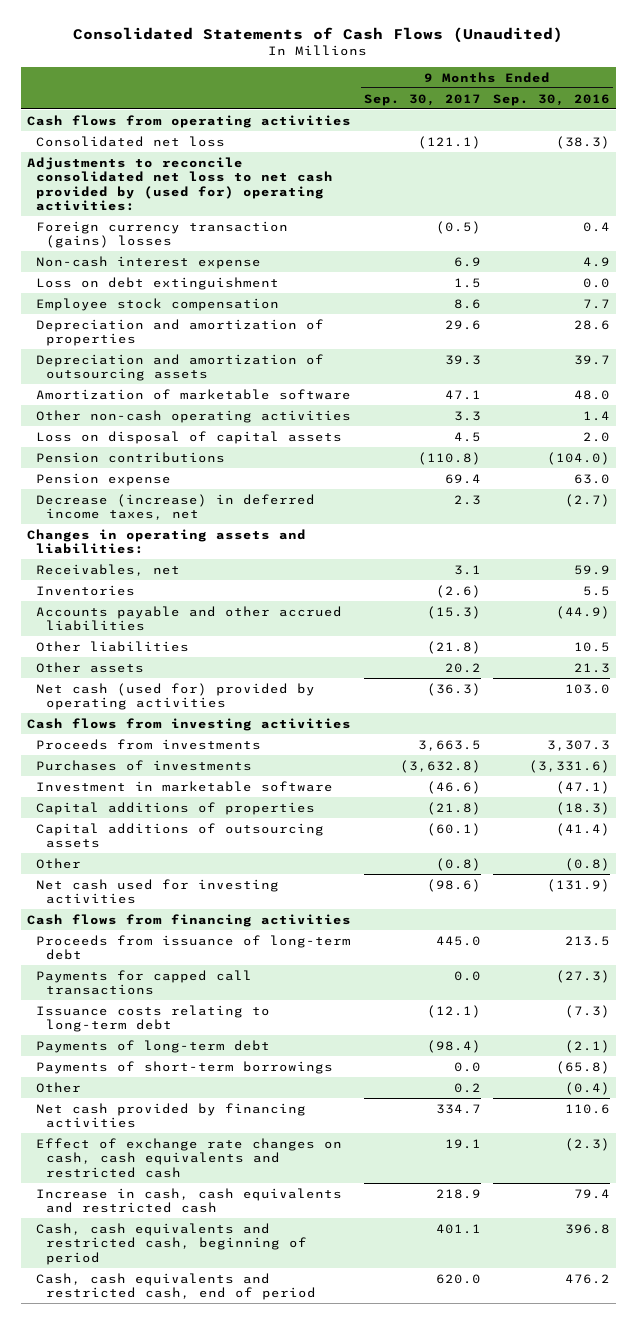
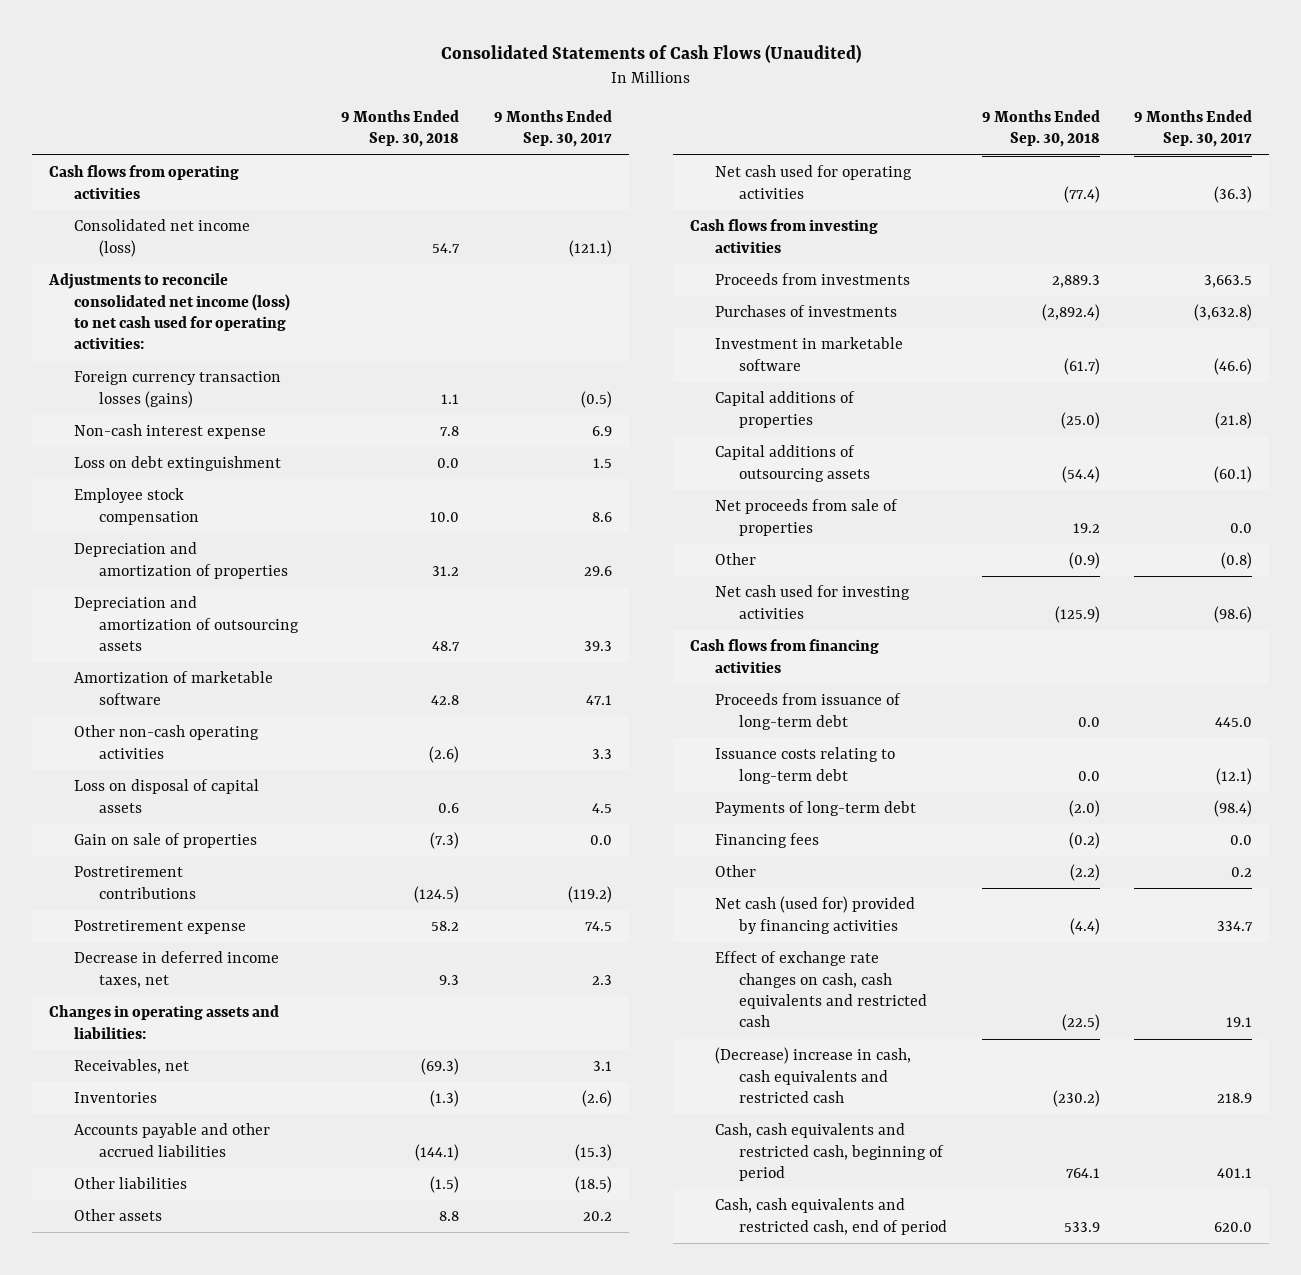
- | 9 Months Ended Sep. 30, 2017 | 9 Months Ended Sep. 30, 2016
+ | 9 Months Ended Sep. 30, 2018 | 9 Months Ended Sep. 30, 2017
- Consolidated net loss | (121.1) | (38.3)
- Adjustments to reconcile consolidated net loss to net cash provided by (used for) operating activities:
- Foreign currency transaction (gains) losses | (0.5) | 0.4
+ Consolidated net income (loss) | 54.7 | (121.1)
+ Adjustments to reconcile consolidated net income (loss) to net cash used for operating activities:
+ Foreign currency transaction losses (gains) | 1.1 | (0.5)
- Pension contributions | (110.8) | (104.0)
- Pension expense | 69.4 | 63.0
- Decrease (increase) in deferred income taxes, net | 2.3 | (2.7)
+ Gain on sale of properties | (7.3) | 0.0
+ Postretirement contributions | (124.5) | (119.2)
+ Postretirement expense | 58.2 | 74.5
+ Decrease in deferred income taxes, net | 9.3 | 2.3
- Other liabilities | (21.8) | 10.5
+ Other liabilities | (1.5) | (18.5)
- Net cash (used for) provided by operating activities | (36.3) | 103.0
+ Net cash used for operating activities | (77.4) | (36.3)
+ Net proceeds from sale of properties | 19.2 | 0.0
- Payments for capped call transactions | 0.0 | (27.3)
- Payments of short-term borrowings | 0.0 | (65.8)
+ Financing fees | (0.2) | 0.0
- Net cash provided by financing activities | 334.7 | 110.6
+ Net cash (used for) provided by financing activities | (4.4) | 334.7
- Increase in cash, cash equivalents and restricted cash | 218.9 | 79.4
+ (Decrease) increase in cash, cash equivalents and restricted cash | (230.2) | 218.9

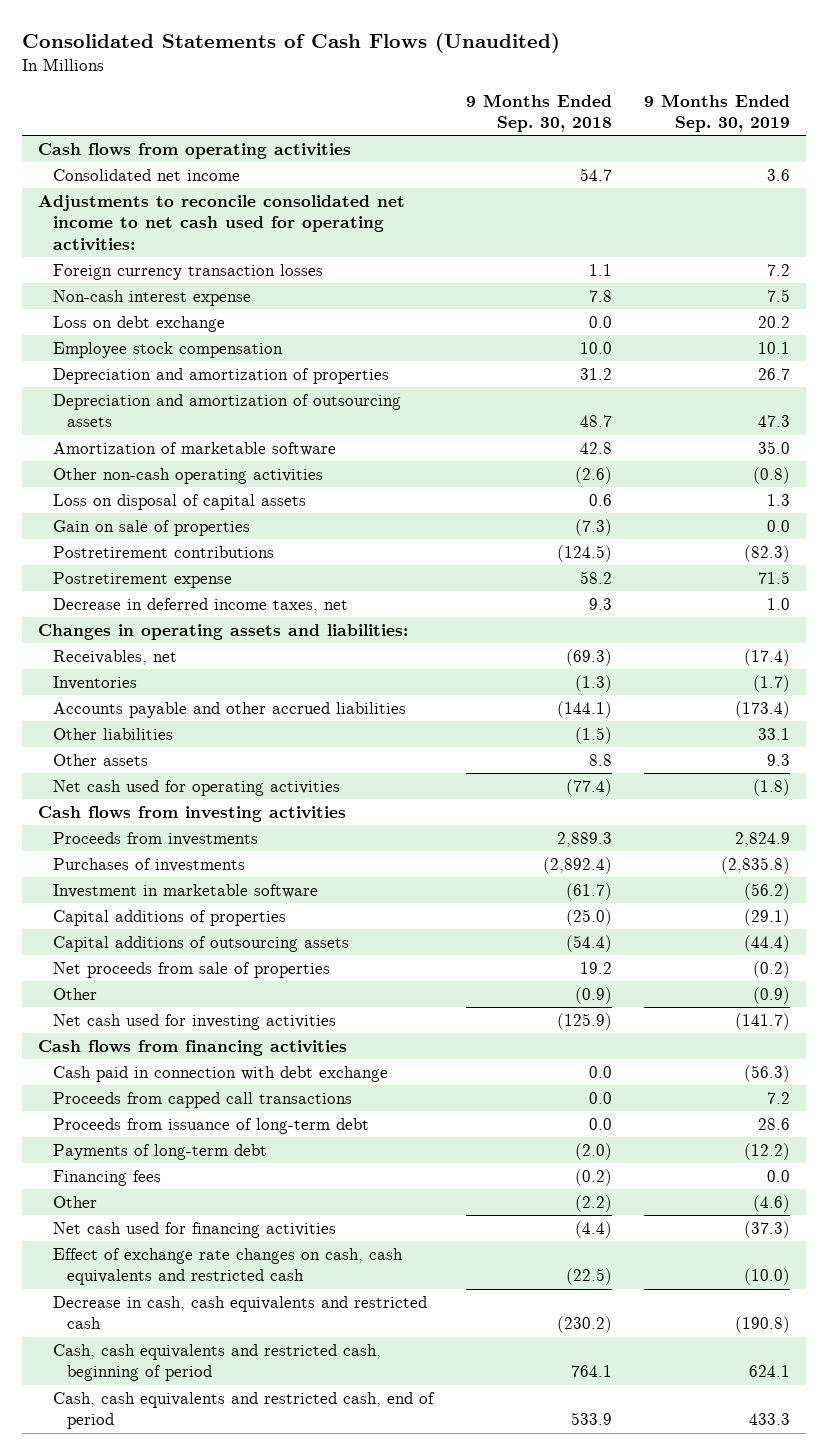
- | 9 Months Ended Sep. 30, 2018 | 9 Months Ended Sep. 30, 2017
+ | 9 Months Ended Sep. 30, 2018 | 9 Months Ended Sep. 30, 2019
- Consolidated net income (loss) | 54.7 | (121.1)
- Adjustments to reconcile consolidated net income (loss) to net cash used for operating activities:
- Foreign currency transaction losses (gains) | 1.1 | (0.5)
+ Consolidated net income | 54.7 | 3.6
+ Adjustments to reconcile consolidated net income to net cash used for operating activities:
+ Foreign currency transaction losses | 1.1 | 7.2
- Loss on debt extinguishment | 0.0 | 1.5
+ Loss on debt exchange | 0.0 | 20.2
+ Cash paid in connection with debt exchange | 0.0 | (56.3)
+ Proceeds from capped call transactions | 0.0 | 7.2
- Issuance costs relating to long-term debt | 0.0 | (12.1)
- Net cash (used for) provided by financing activities | (4.4) | 334.7
+ Net cash used for financing activities | (4.4) | (37.3)
- (Decrease) increase in cash, cash equivalents and restricted cash | (230.2) | 218.9
+ Decrease in cash, cash equivalents and restricted cash | (230.2) | (190.8)

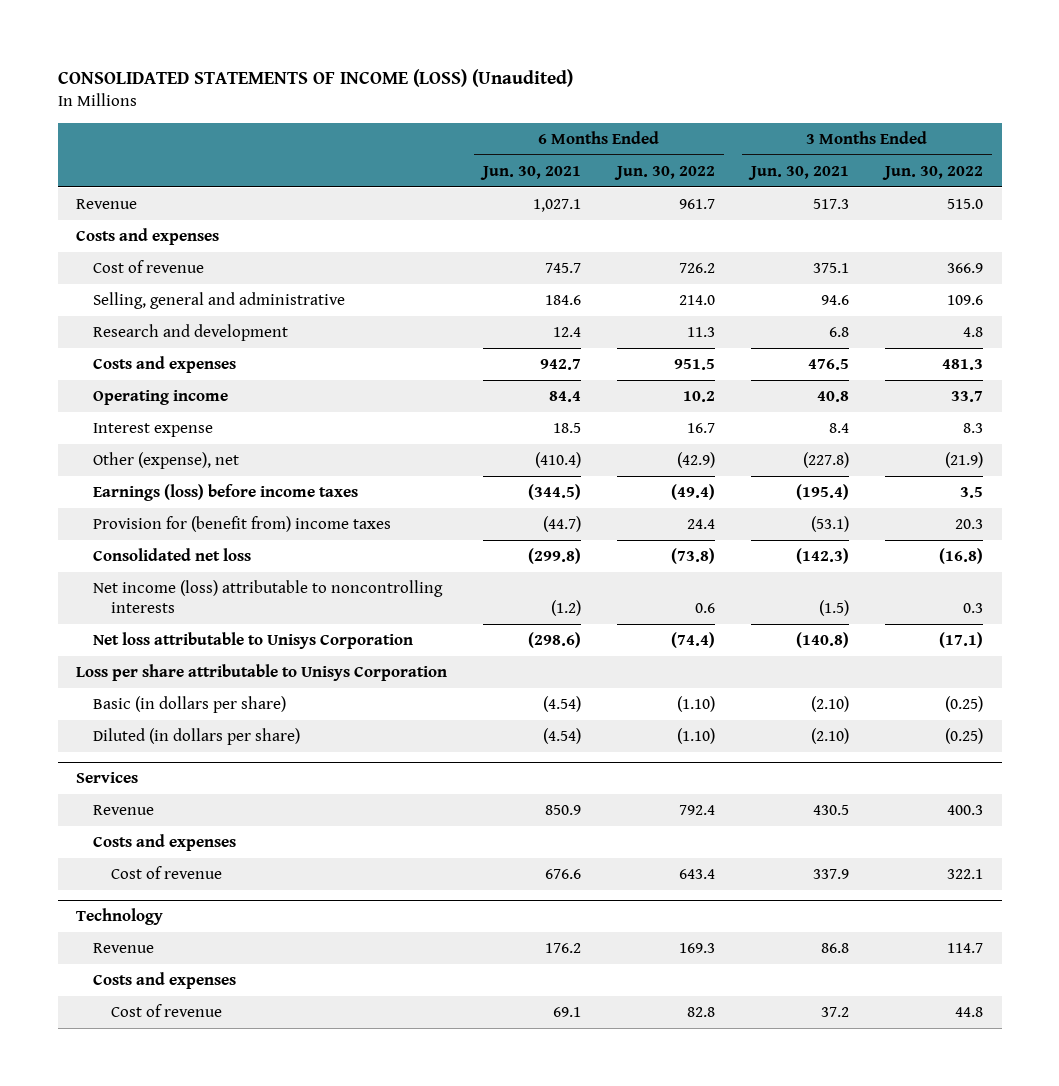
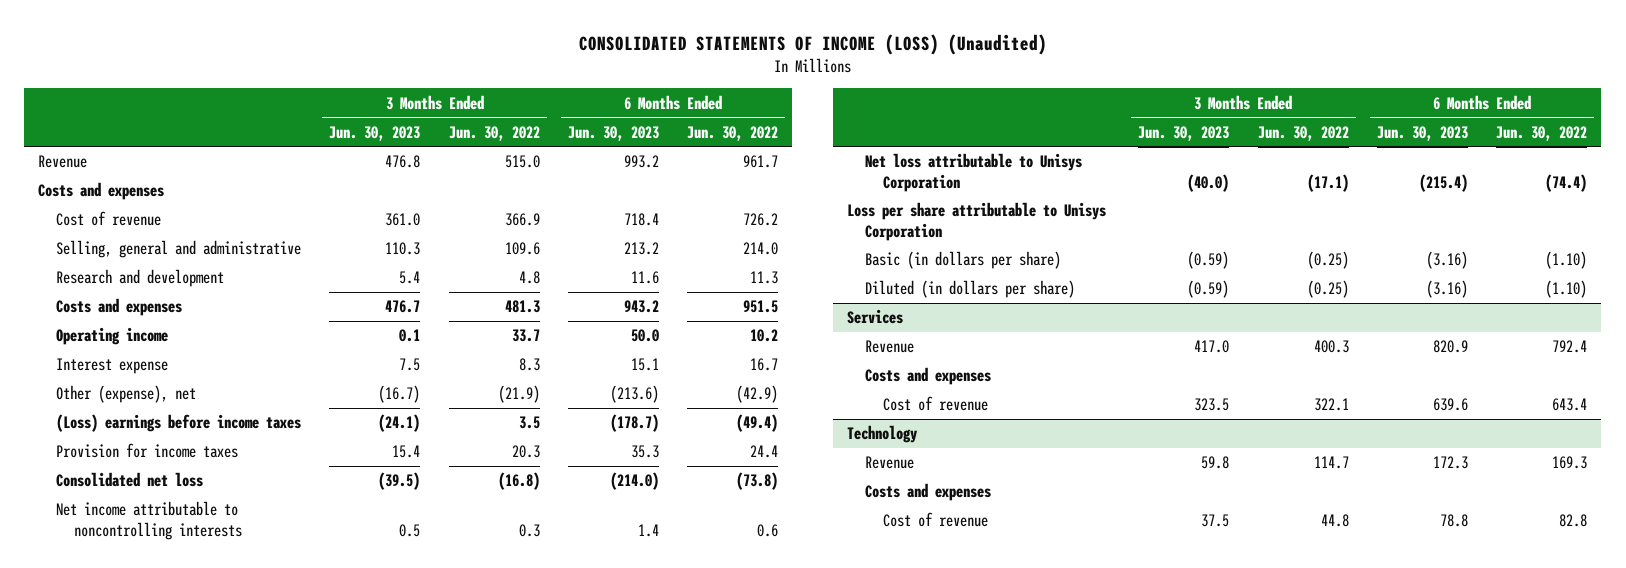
- | 6 Months Ended Jun. 30, 2021 | 6 Months Ended Jun. 30, 2022 | 3 Months Ended Jun. 30, 2021 | 3 Months Ended Jun. 30, 2022
+ | 3 Months Ended Jun. 30, 2023 | 3 Months Ended Jun. 30, 2022 | 6 Months Ended Jun. 30, 2023 | 6 Months Ended Jun. 30, 2022
- Earnings (loss) before income taxes | (344.5) | (49.4) | (195.4) | 3.5
- Provision for (benefit from) income taxes | (44.7) | 24.4 | (53.1) | 20.3
+ (Loss) earnings before income taxes | (24.1) | 3.5 | (178.7) | (49.4)
+ Provision for income taxes | 15.4 | 20.3 | 35.3 | 24.4
- Net income (loss) attributable to noncontrolling interests | (1.2) | 0.6 | (1.5) | 0.3
+ Net income attributable to noncontrolling interests | 0.5 | 0.3 | 1.4 | 0.6

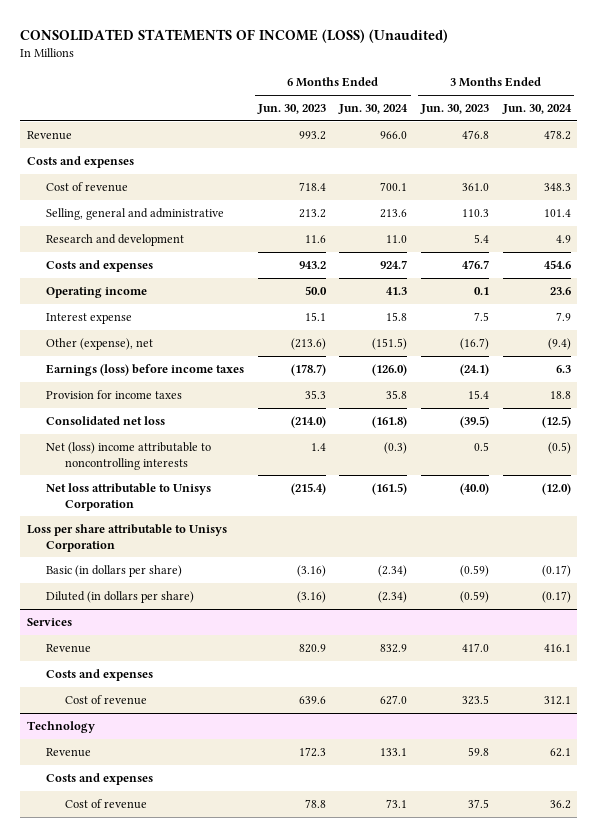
- | 3 Months Ended Jun. 30, 2023 | 3 Months Ended Jun. 30, 2022 | 6 Months Ended Jun. 30, 2023 | 6 Months Ended Jun. 30, 2022
+ | 6 Months Ended Jun. 30, 2023 | 6 Months Ended Jun. 30, 2024 | 3 Months Ended Jun. 30, 2023 | 3 Months Ended Jun. 30, 2024
- (Loss) earnings before income taxes | (24.1) | 3.5 | (178.7) | (49.4)
+ Earnings (loss) before income taxes | (178.7) | (126.0) | (24.1) | 6.3
- Net income attributable to noncontrolling interests | 0.5 | 0.3 | 1.4 | 0.6
+ Net (loss) income attributable to noncontrolling interests | 1.4 | (0.3) | 0.5 | (0.5)

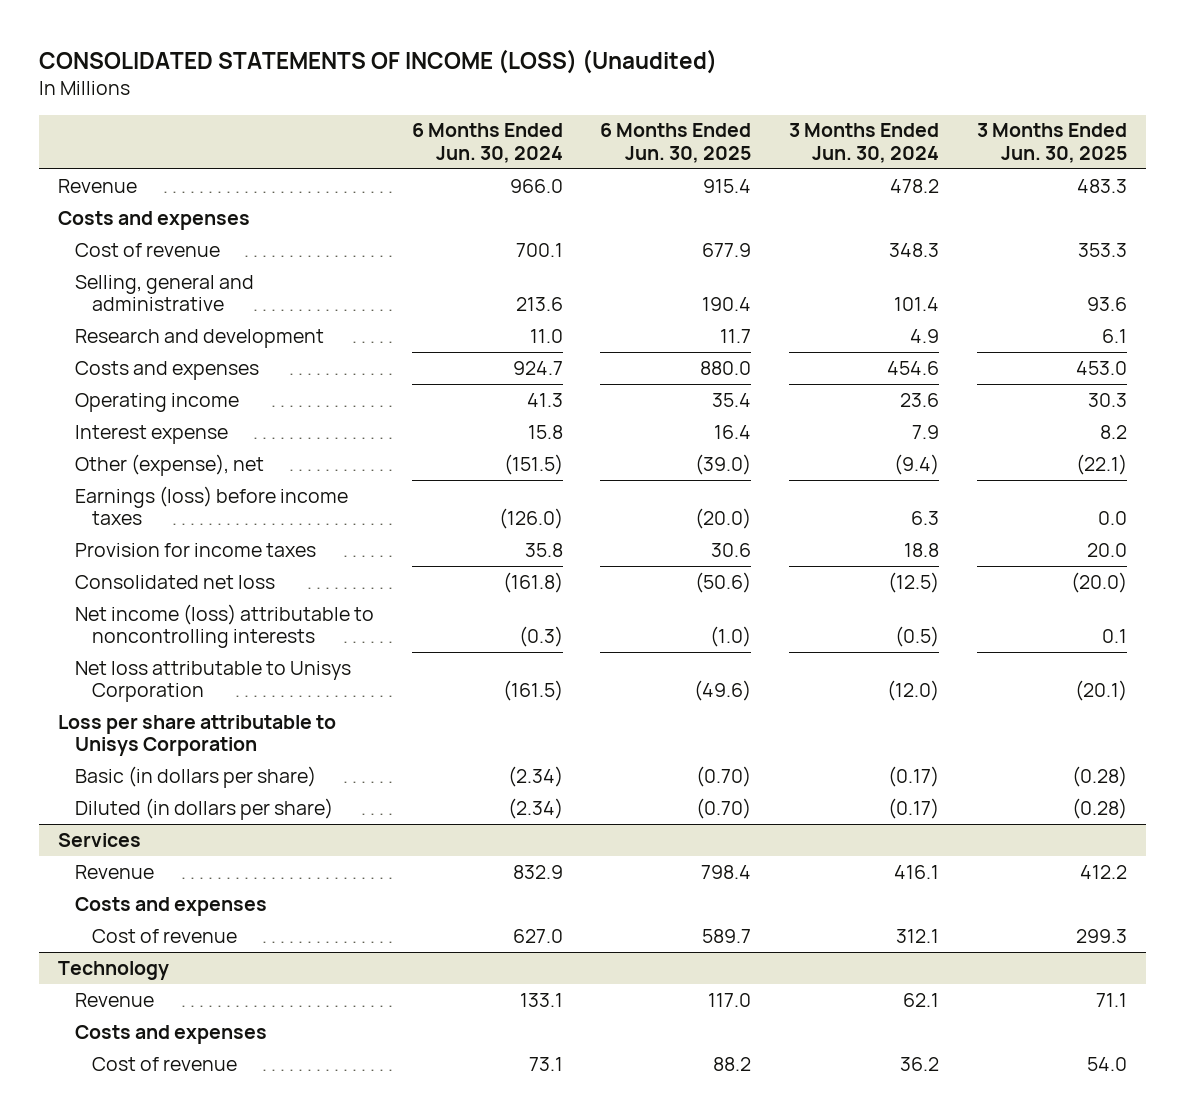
- | 6 Months Ended Jun. 30, 2023 | 6 Months Ended Jun. 30, 2024 | 3 Months Ended Jun. 30, 2023 | 3 Months Ended Jun. 30, 2024
+ | 6 Months Ended Jun. 30, 2024 | 6 Months Ended Jun. 30, 2025 | 3 Months Ended Jun. 30, 2024 | 3 Months Ended Jun. 30, 2025
- Net (loss) income attributable to noncontrolling interests | 1.4 | (0.3) | 0.5 | (0.5)
+ Net income (loss) attributable to noncontrolling interests | (0.3) | (1.0) | (0.5) | 0.1

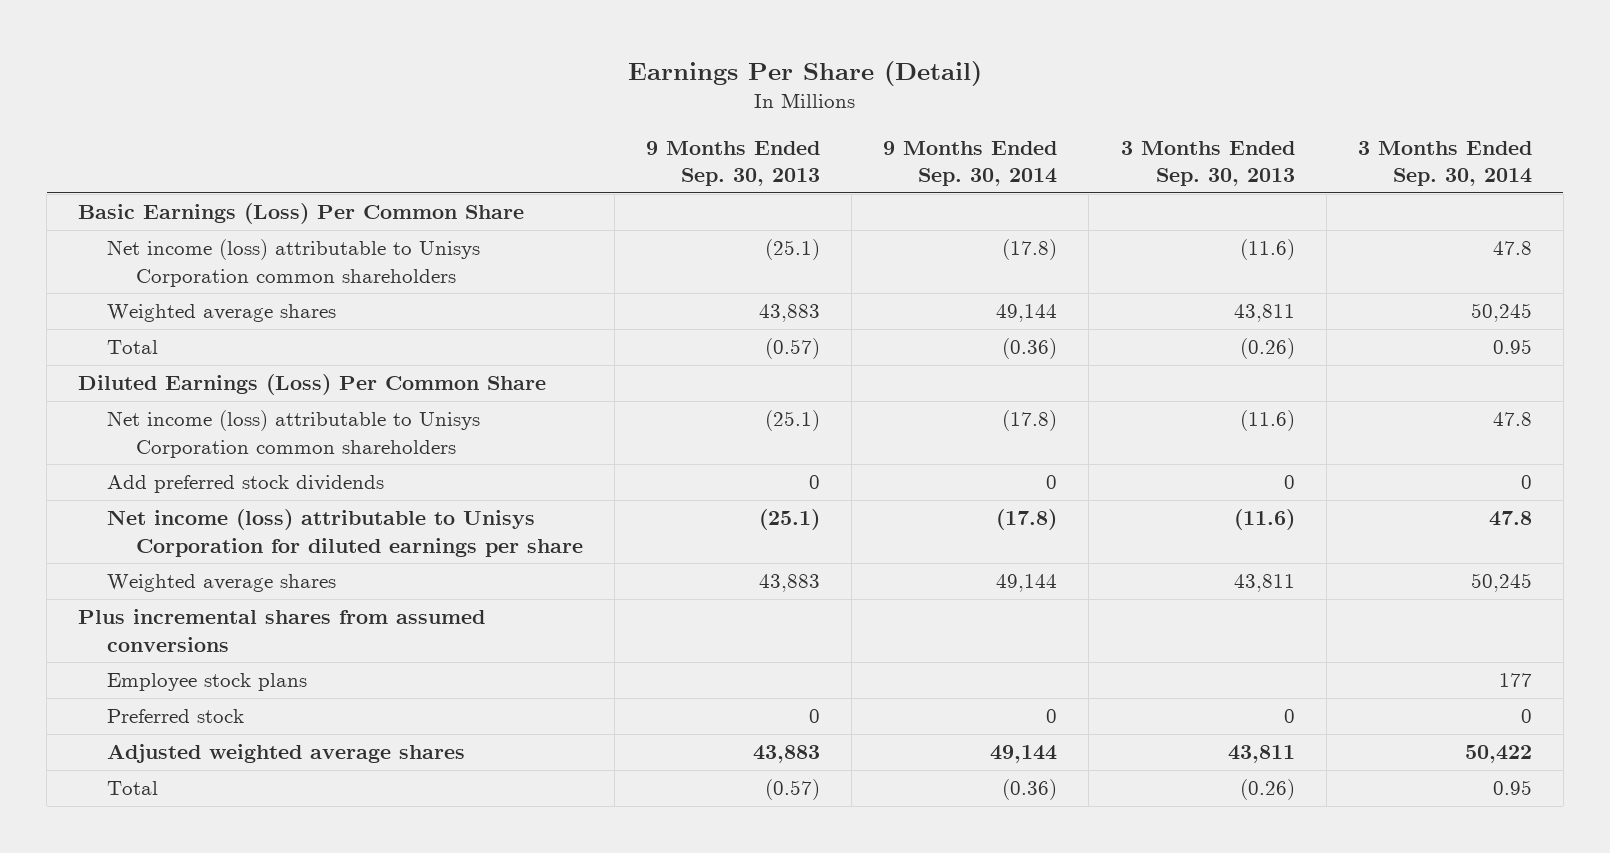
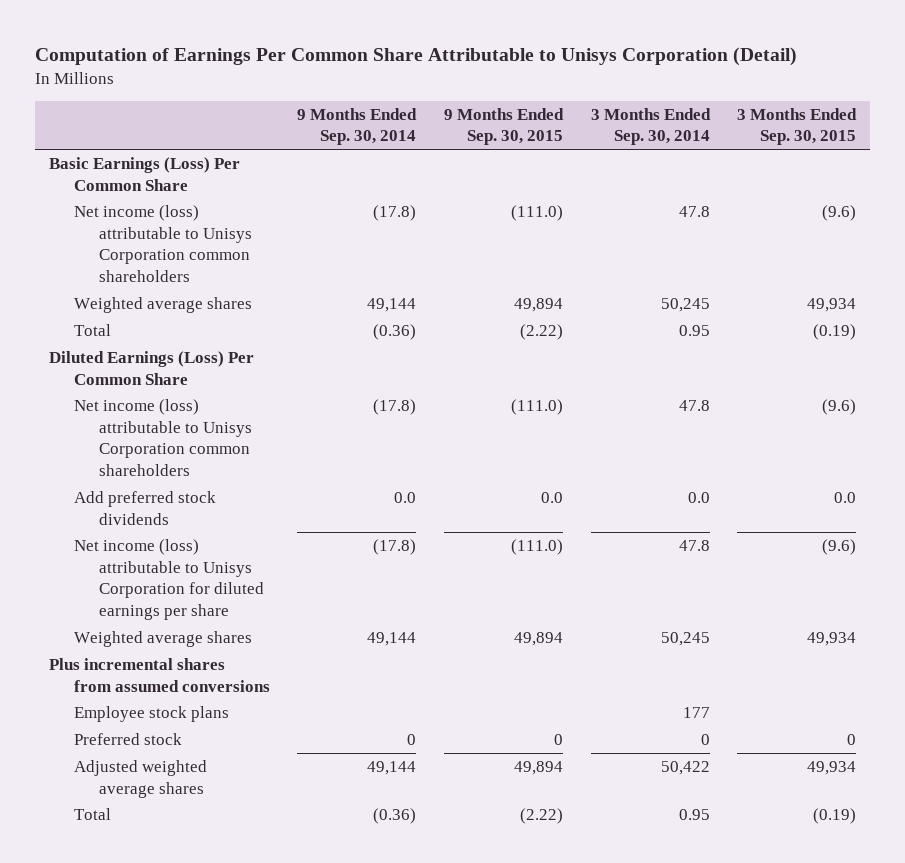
- Earnings Per Share (Detail)
+ Computation of Earnings Per Common Share Attributable to Unisys Corporation (Detail)
- | 9 Months Ended Sep. 30, 2013 | 9 Months Ended Sep. 30, 2014 | 3 Months Ended Sep. 30, 2013 | 3 Months Ended Sep. 30, 2014
+ | 9 Months Ended Sep. 30, 2014 | 9 Months Ended Sep. 30, 2015 | 3 Months Ended Sep. 30, 2014 | 3 Months Ended Sep. 30, 2015
- Add preferred stock dividends | 0 | 0 | 0 | 0
+ Add preferred stock dividends | 0.0 | 0.0 | 0.0 | 0.0

